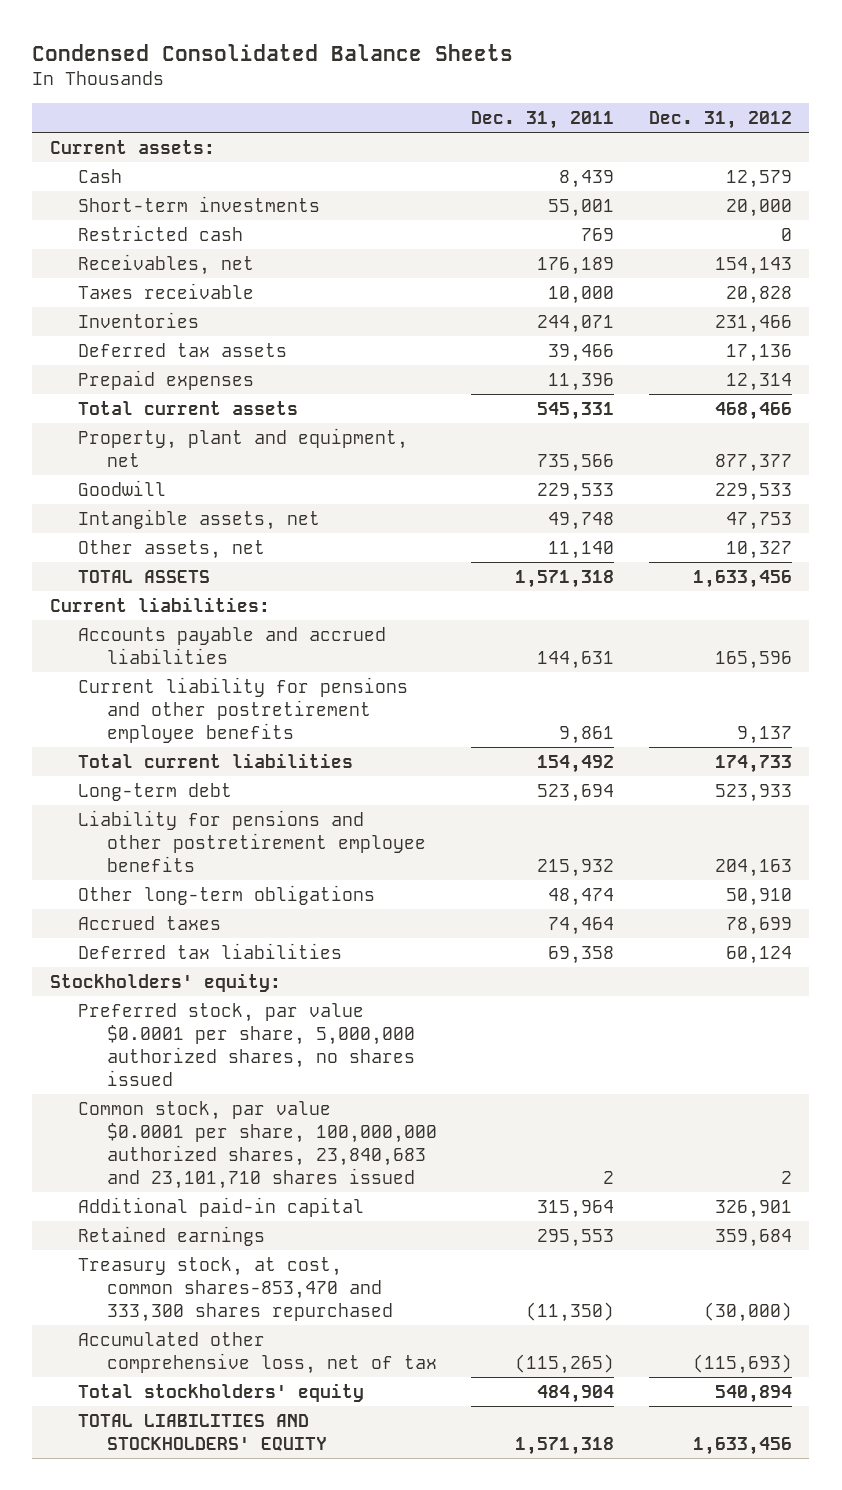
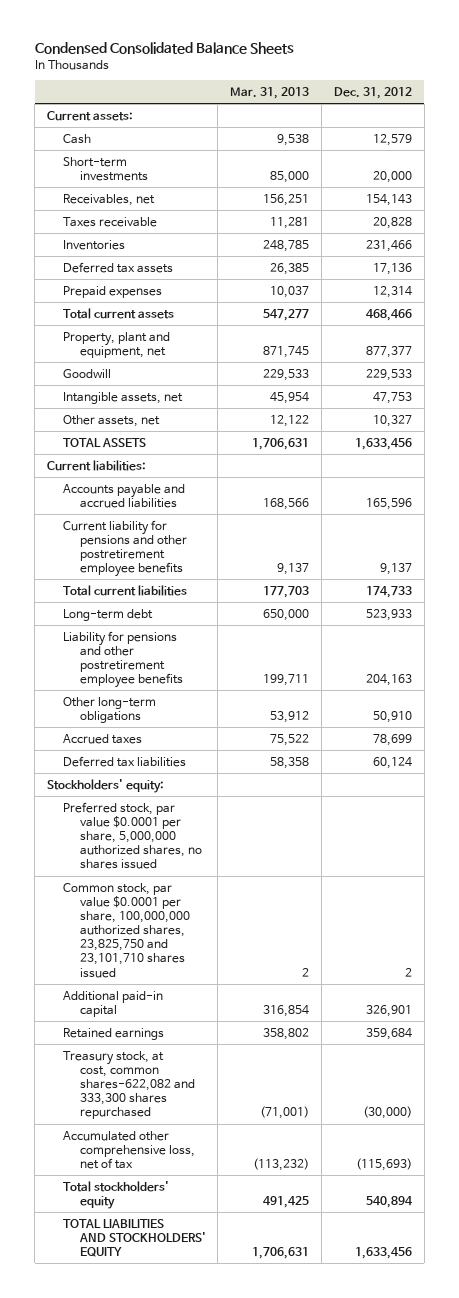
- | Dec. 31, 2011 | Dec. 31, 2012
+ | Mar. 31, 2013 | Dec. 31, 2012
- Restricted cash | 769 | 0
- Common stock, par value $0.0001 per share, 100,000,000 authorized shares, 23,840,683 and 23,101,710 shares issued | 2 | 2
+ Common stock, par value $0.0001 per share, 100,000,000 authorized shares, 23,825,750 and 23,101,710 shares issued | 2 | 2
- Treasury stock, at cost, common shares-853,470 and 333,300 shares repurchased | (11,350) | (30,000)
+ Treasury stock, at cost, common shares-622,082 and 333,300 shares repurchased | (71,001) | (30,000)

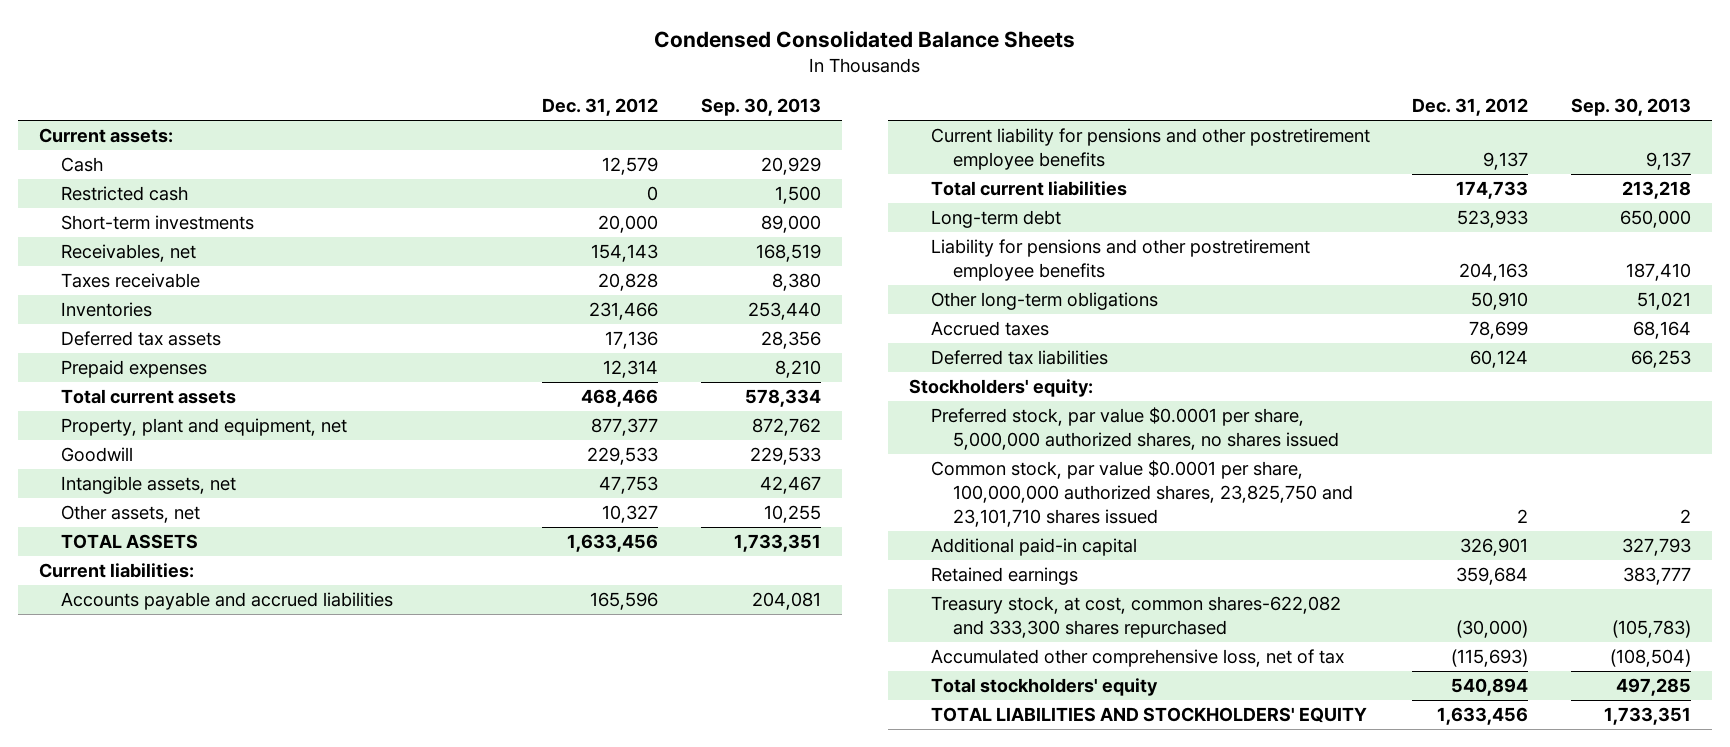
- | Mar. 31, 2013 | Dec. 31, 2012
+ | Dec. 31, 2012 | Sep. 30, 2013
+ Restricted cash | 0 | 1,500

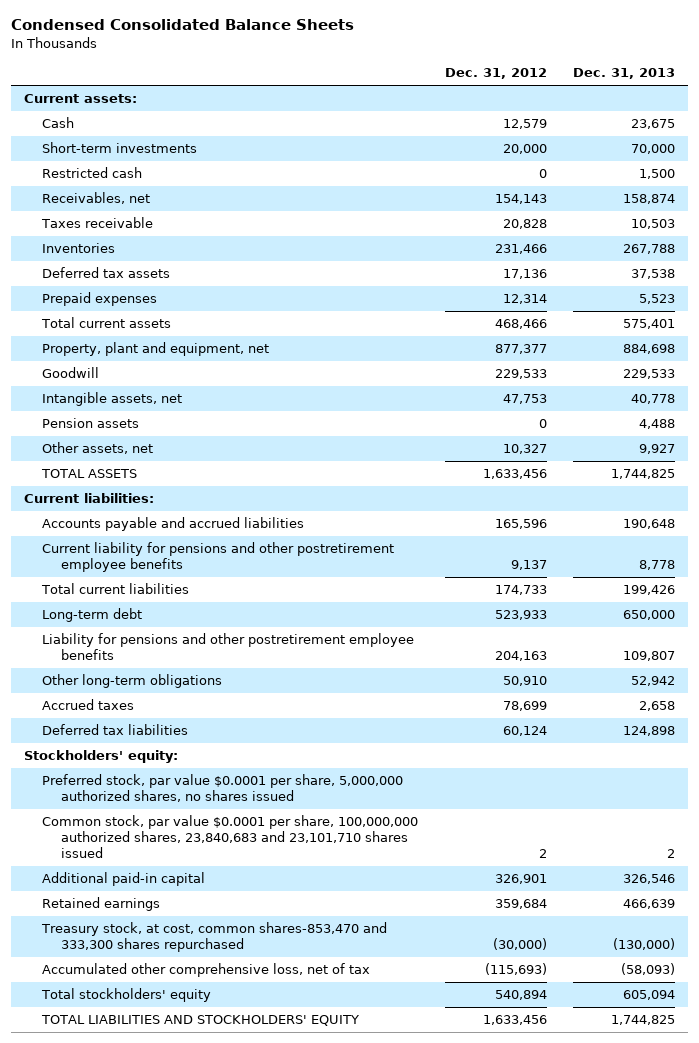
- | Dec. 31, 2012 | Sep. 30, 2013
+ | Dec. 31, 2012 | Dec. 31, 2013
moved down: Restricted cash | 0 | 1,500
+ Pension assets | 0 | 4,488
- Common stock, par value $0.0001 per share, 100,000,000 authorized shares, 23,825,750 and 23,101,710 shares issued | 2 | 2
+ Common stock, par value $0.0001 per share, 100,000,000 authorized shares, 23,840,683 and 23,101,710 shares issued | 2 | 2
- Treasury stock, at cost, common shares-622,082 and 333,300 shares repurchased | (30,000) | (105,783)
+ Treasury stock, at cost, common shares-853,470 and 333,300 shares repurchased | (30,000) | (130,000)

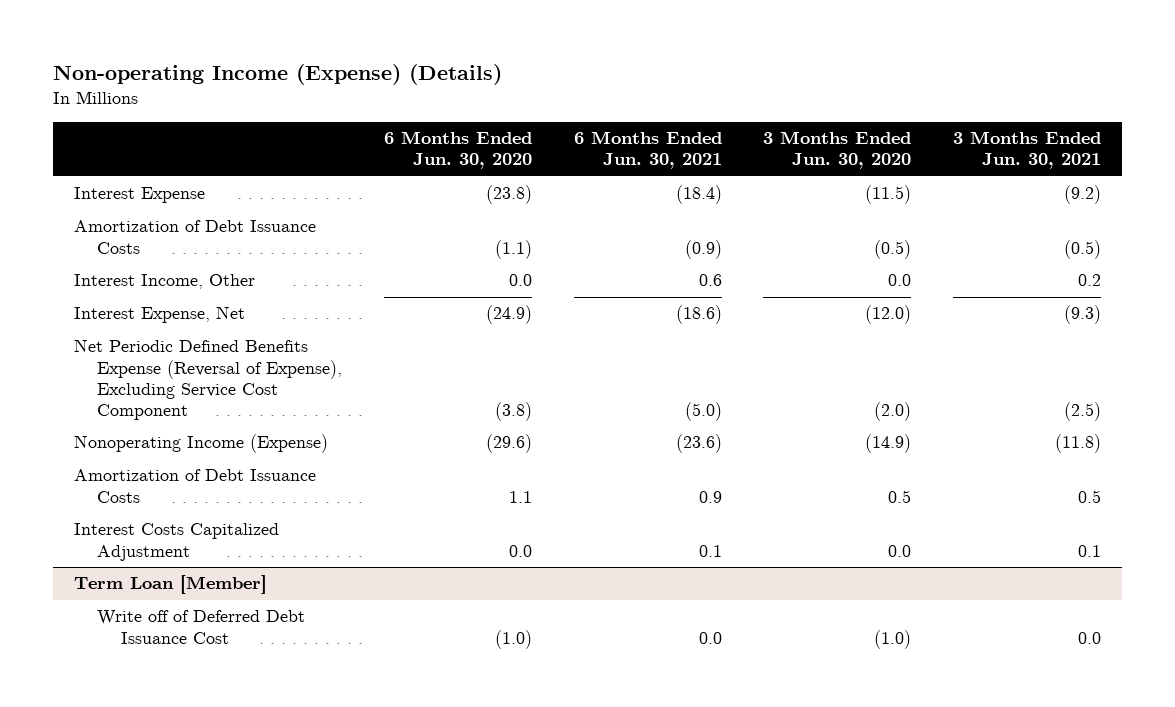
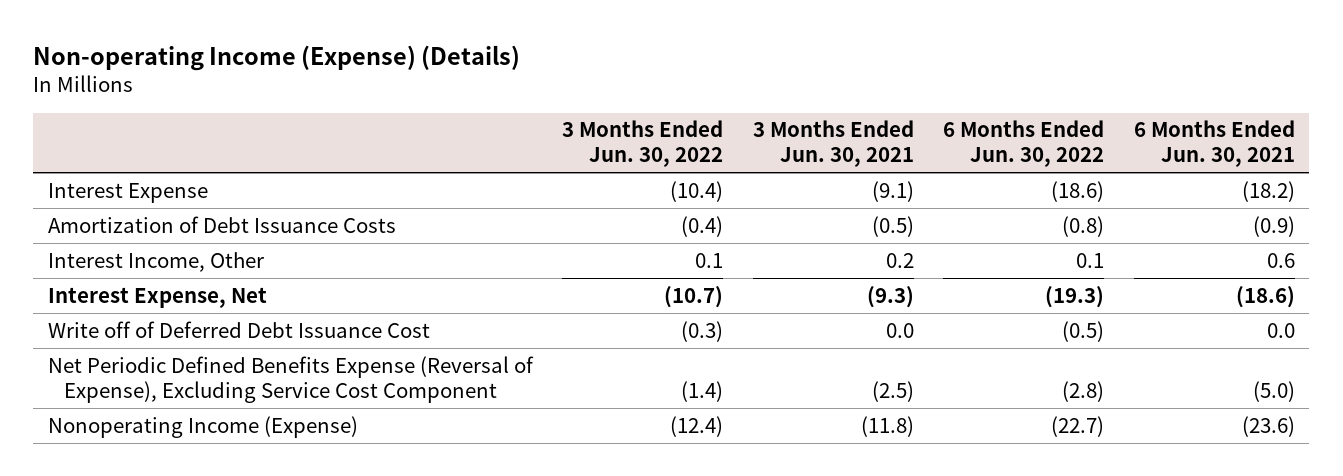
- | 6 Months Ended Jun. 30, 2020 | 6 Months Ended Jun. 30, 2021 | 3 Months Ended Jun. 30, 2020 | 3 Months Ended Jun. 30, 2021
+ | 3 Months Ended Jun. 30, 2022 | 3 Months Ended Jun. 30, 2021 | 6 Months Ended Jun. 30, 2022 | 6 Months Ended Jun. 30, 2021
- Interest Expense | (23.8) | (18.4) | (11.5) | (9.2)
+ Interest Expense | (10.4) | (9.1) | (18.6) | (18.2)
+ Write off of Deferred Debt Issuance Cost | (0.3) | 0.0 | (0.5) | 0.0
- Amortization of Debt Issuance Costs | 1.1 | 0.9 | 0.5 | 0.5
- Interest Costs Capitalized Adjustment | 0.0 | 0.1 | 0.0 | 0.1
- Term Loan [Member]
- Write off of Deferred Debt Issuance Cost | (1.0) | 0.0 | (1.0) | 0.0

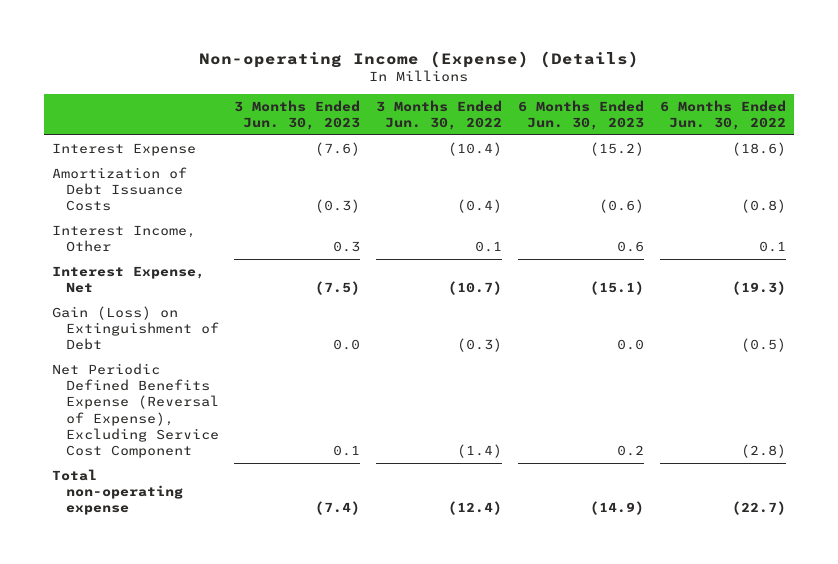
- | 3 Months Ended Jun. 30, 2022 | 3 Months Ended Jun. 30, 2021 | 6 Months Ended Jun. 30, 2022 | 6 Months Ended Jun. 30, 2021
+ | 3 Months Ended Jun. 30, 2023 | 3 Months Ended Jun. 30, 2022 | 6 Months Ended Jun. 30, 2023 | 6 Months Ended Jun. 30, 2022
- Write off of Deferred Debt Issuance Cost | (0.3) | 0.0 | (0.5) | 0.0
+ Gain (Loss) on Extinguishment of Debt | 0.0 | (0.3) | 0.0 | (0.5)
- Nonoperating Income (Expense) | (12.4) | (11.8) | (22.7) | (23.6)
+ Total non-operating expense | (7.4) | (12.4) | (14.9) | (22.7)

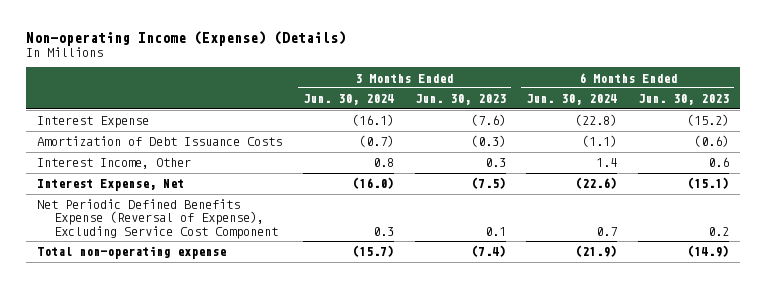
- | 3 Months Ended Jun. 30, 2023 | 3 Months Ended Jun. 30, 2022 | 6 Months Ended Jun. 30, 2023 | 6 Months Ended Jun. 30, 2022
+ | 3 Months Ended Jun. 30, 2024 | 3 Months Ended Jun. 30, 2023 | 6 Months Ended Jun. 30, 2024 | 6 Months Ended Jun. 30, 2023
- Gain (Loss) on Extinguishment of Debt | 0.0 | (0.3) | 0.0 | (0.5)

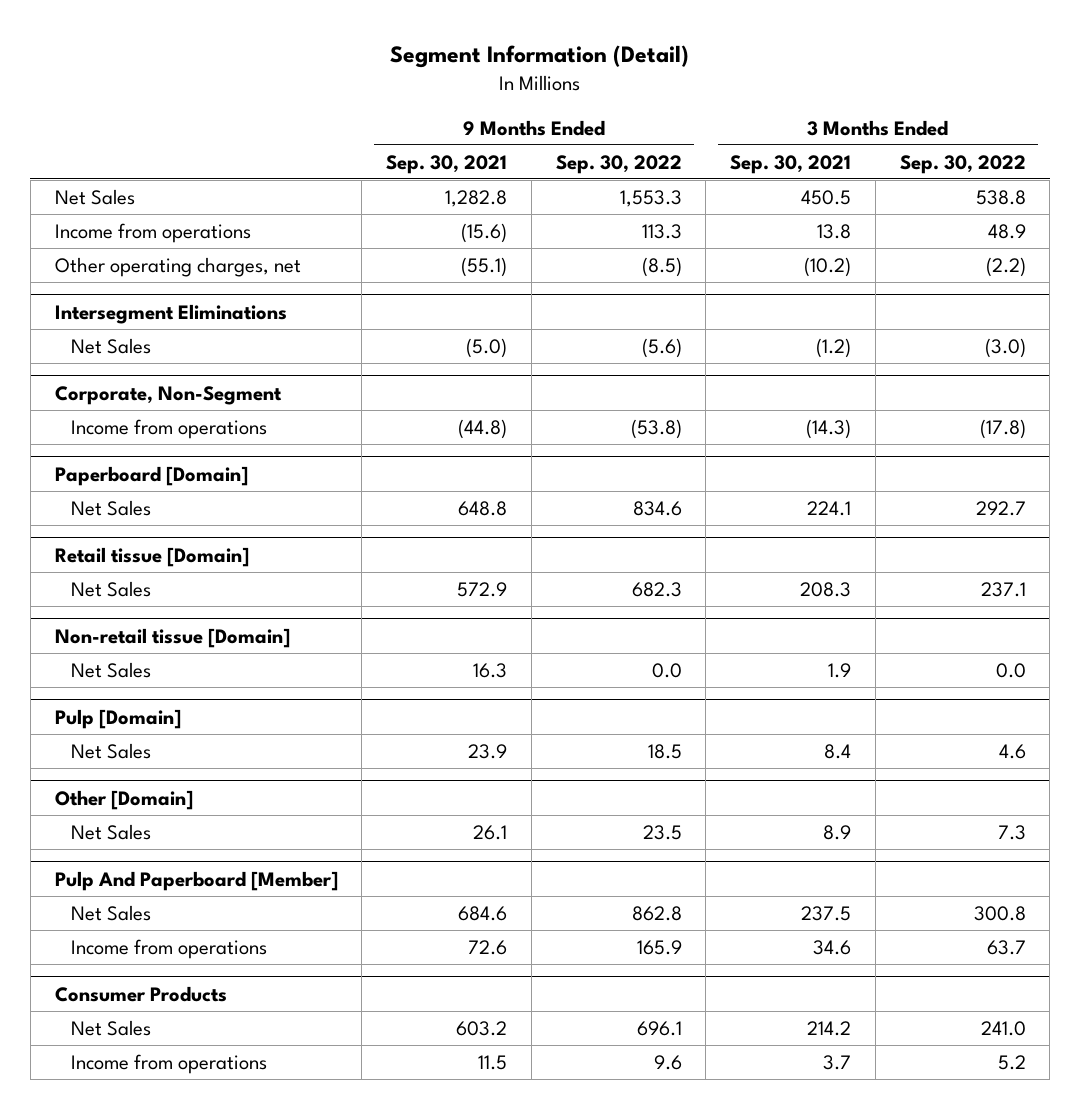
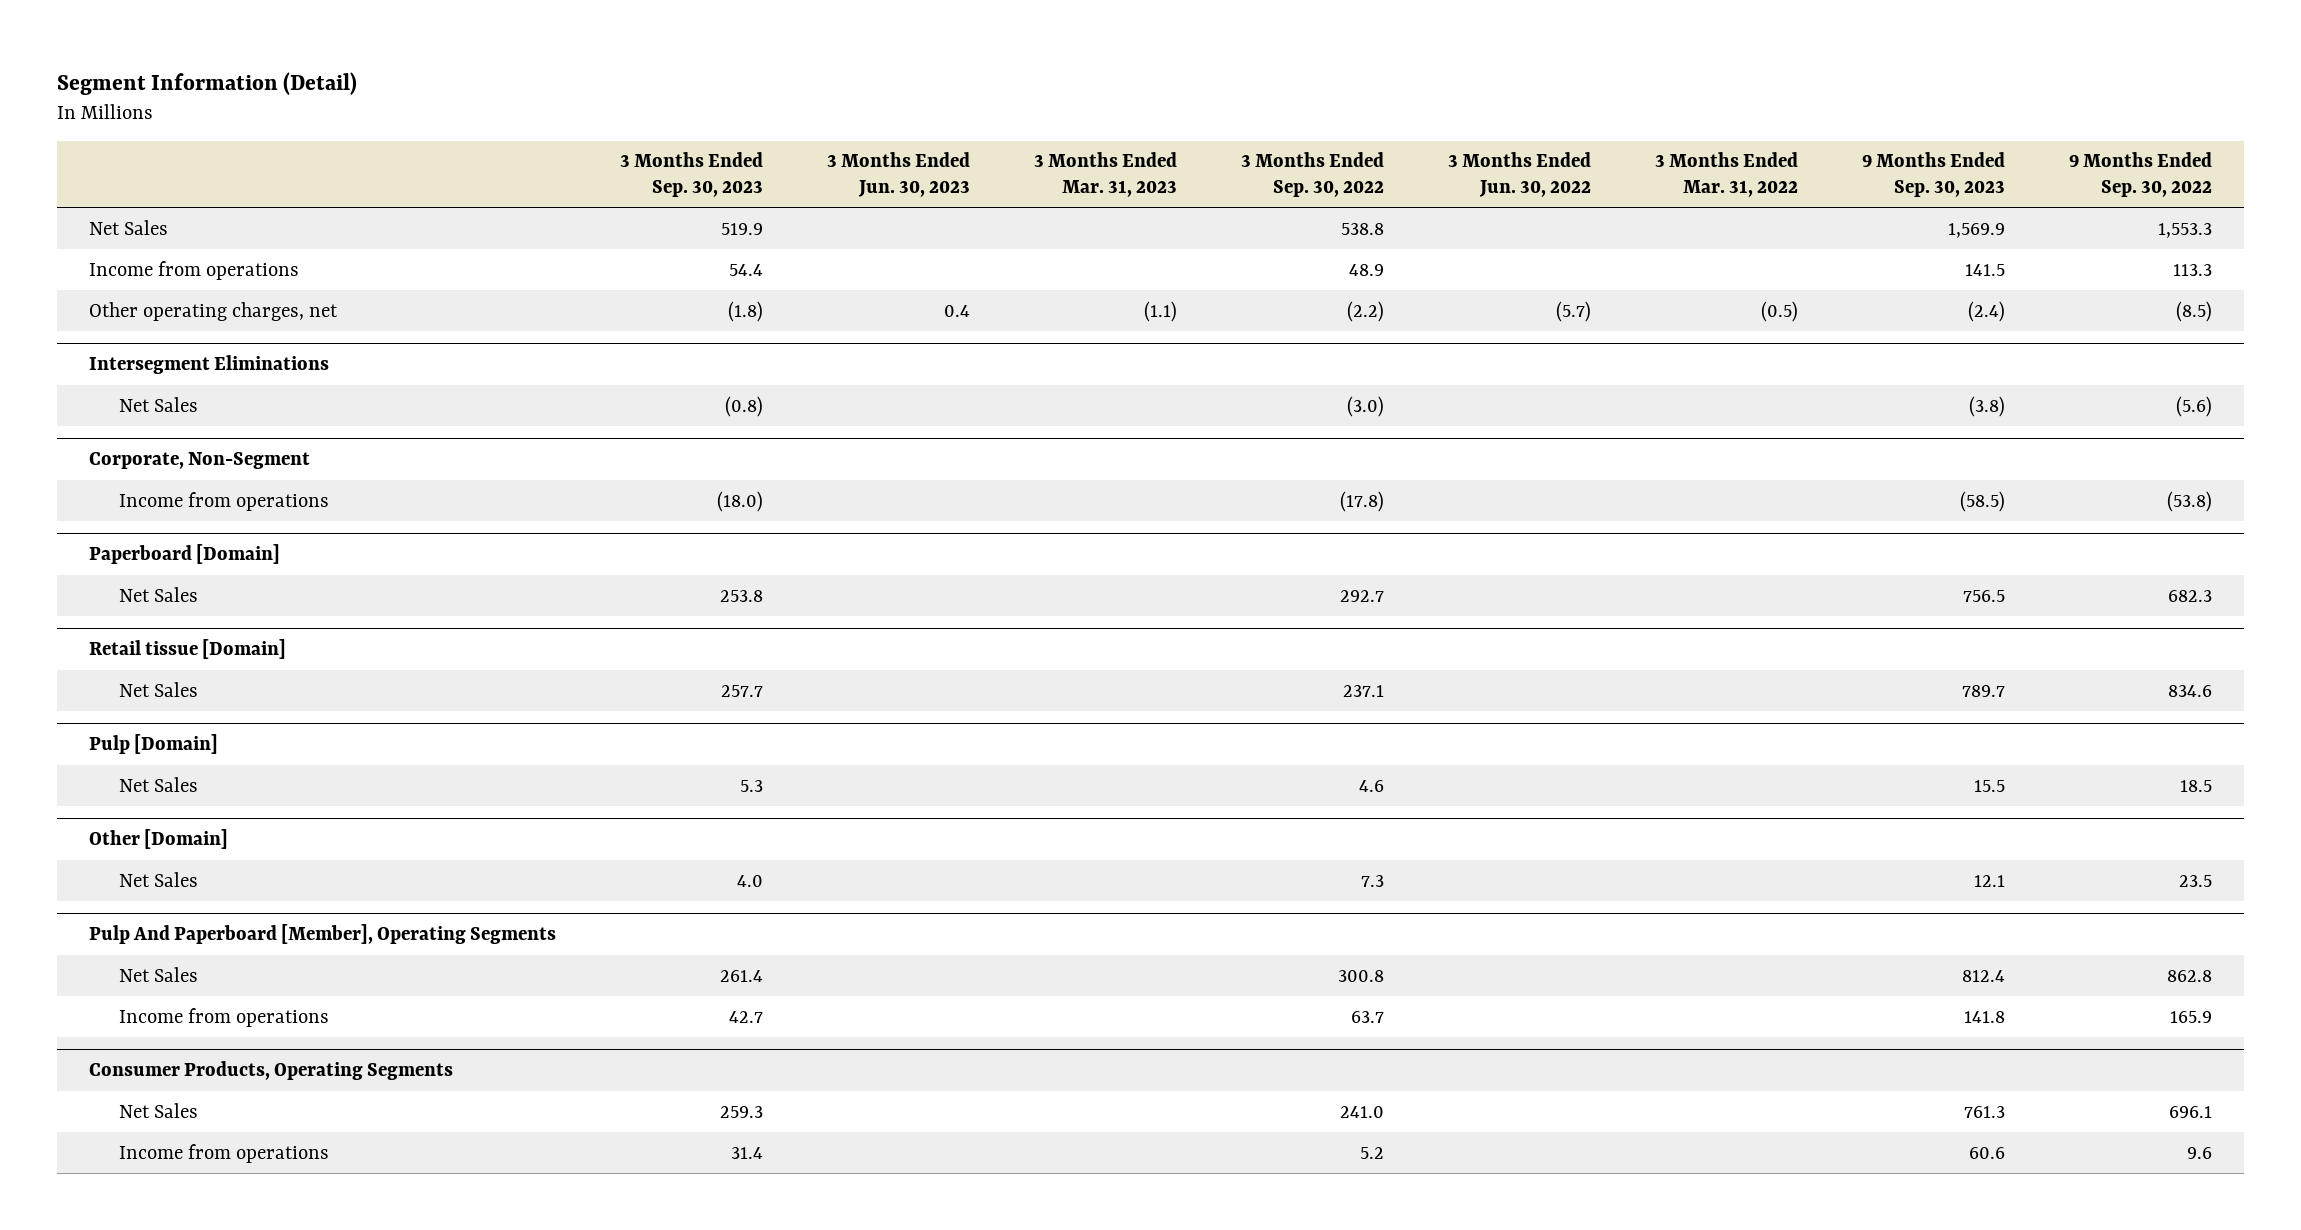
- | 9 Months Ended Sep. 30, 2021 | 9 Months Ended Sep. 30, 2022 | 3 Months Ended Sep. 30, 2021 | 3 Months Ended Sep. 30, 2022
+ | 3 Months Ended Sep. 30, 2023 | 3 Months Ended Jun. 30, 2023 | 3 Months Ended Mar. 31, 2023 | 3 Months Ended Sep. 30, 2022 | 3 Months Ended Jun. 30, 2022 | 3 Months Ended Mar. 31, 2022 | 9 Months Ended Sep. 30, 2023 | 9 Months Ended Sep. 30, 2022
@ Paperboard [Domain]
- Net Sales | 648.8 | 834.6 | 224.1 | 292.7
+ Net Sales | 253.8 | | | 292.7 | | | 756.5 | 682.3
@ Retail tissue [Domain]
- Net Sales | 572.9 | 682.3 | 208.3 | 237.1
- Non-retail tissue [Domain]
- Net Sales | 16.3 | 0.0 | 1.9 | 0.0
@ Retail tissue [Domain]
+ Net Sales | 257.7 | | | 237.1 | | | 789.7 | 834.6
- Pulp And Paperboard [Member]
+ Pulp And Paperboard [Member], Operating Segments
- Consumer Products
+ Consumer Products, Operating Segments

